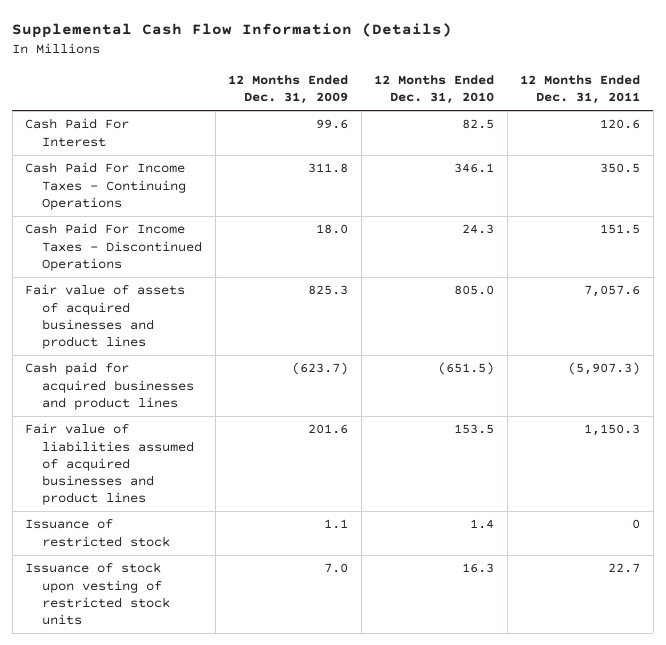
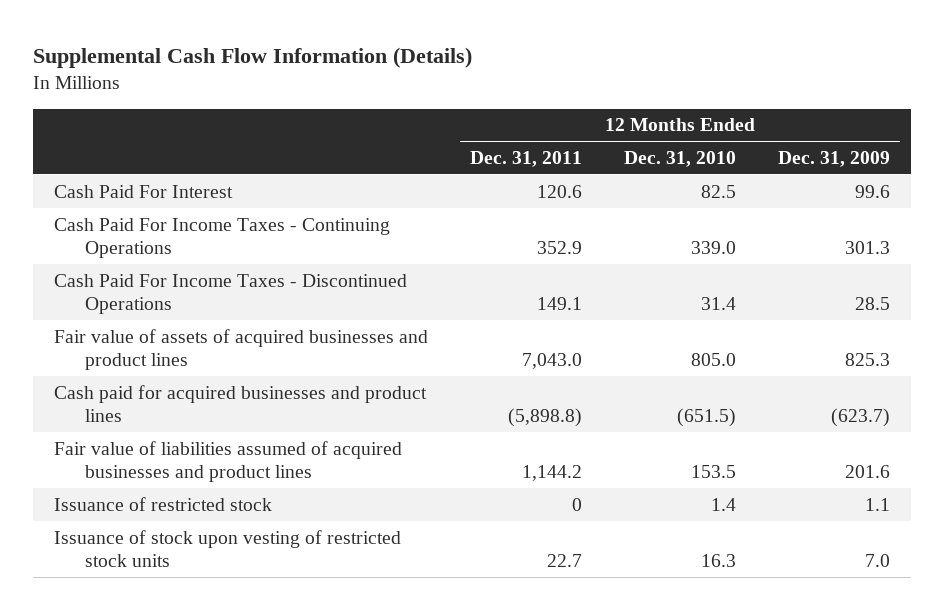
- | 12 Months Ended Dec. 31, 2009 | 12 Months Ended Dec. 31, 2010 | 12 Months Ended Dec. 31, 2011
+ | 12 Months Ended Dec. 31, 2011 | 12 Months Ended Dec. 31, 2010 | 12 Months Ended Dec. 31, 2009
- Cash Paid For Income Taxes - Continuing Operations | 311.8 | 346.1 | 350.5
- Cash Paid For Income Taxes - Discontinued Operations | 18.0 | 24.3 | 151.5
- Fair value of assets of acquired businesses and product lines | 825.3 | 805.0 | 7,057.6
- Cash paid for acquired businesses and product lines | (623.7) | (651.5) | (5,907.3)
- Fair value of liabilities assumed of acquired businesses and product lines | 201.6 | 153.5 | 1,150.3
+ Cash Paid For Income Taxes - Continuing Operations | 352.9 | 339.0 | 301.3
+ Cash Paid For Income Taxes - Discontinued Operations | 149.1 | 31.4 | 28.5
+ Fair value of assets of acquired businesses and product lines | 7,043.0 | 805.0 | 825.3
+ Cash paid for acquired businesses and product lines | (5,898.8) | (651.5) | (623.7)
+ Fair value of liabilities assumed of acquired businesses and product lines | 1,144.2 | 153.5 | 201.6

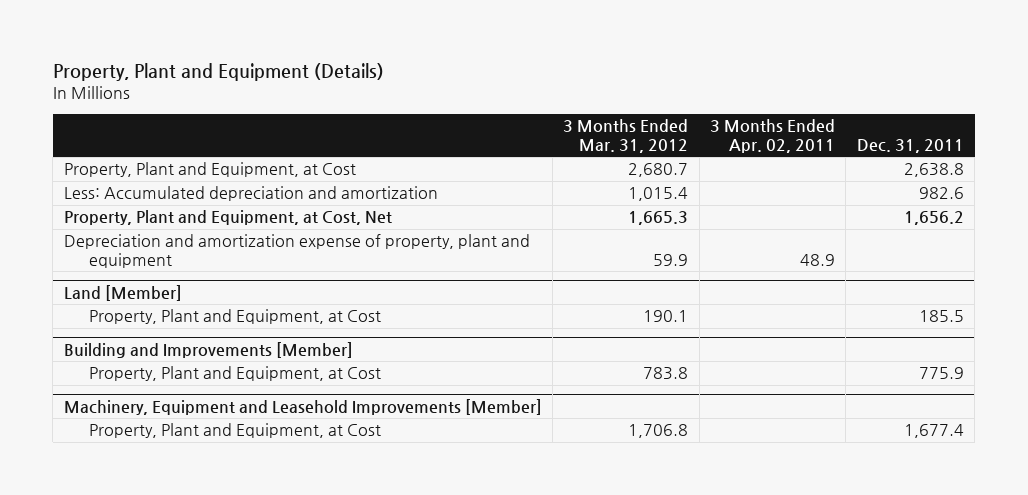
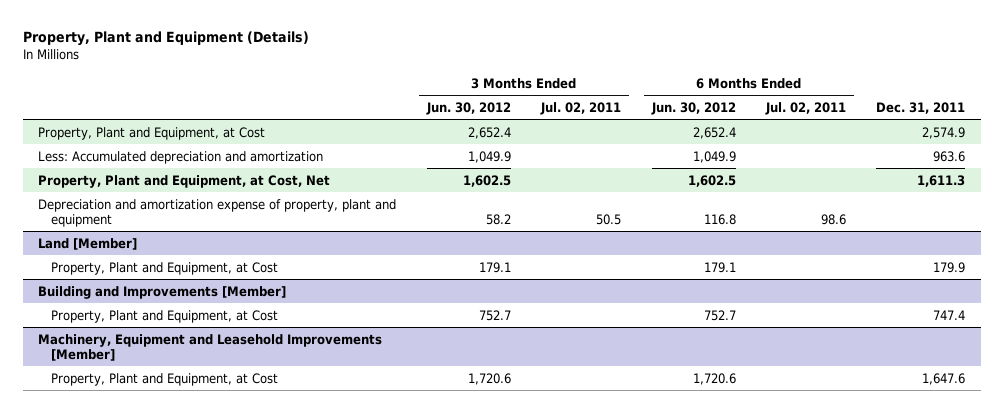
- | 3 Months Ended Mar. 31, 2012 | 3 Months Ended Apr. 02, 2011 | Dec. 31, 2011
+ | 3 Months Ended Jun. 30, 2012 | 3 Months Ended Jul. 02, 2011 | 6 Months Ended Jun. 30, 2012 | 6 Months Ended Jul. 02, 2011 | Dec. 31, 2011
- Property, Plant and Equipment, at Cost | 2,680.7 | | 2,638.8
- Less: Accumulated depreciation and amortization | 1,015.4 | | 982.6
- Property, Plant and Equipment, at Cost, Net | 1,665.3 | | 1,656.2
+ Property, Plant and Equipment, at Cost | 2,652.4 | | 2,652.4 | | 2,574.9
+ Less: Accumulated depreciation and amortization | 1,049.9 | | 1,049.9 | | 963.6
+ Property, Plant and Equipment, at Cost, Net | 1,602.5 | | 1,602.5 | | 1,611.3
@ Land [Member]
- Property, Plant and Equipment, at Cost | 190.1 | | 185.5
+ Property, Plant and Equipment, at Cost | 179.1 | | 179.1 | | 179.9
@ Building and Improvements [Member]
- Property, Plant and Equipment, at Cost | 783.8 | | 775.9
+ Property, Plant and Equipment, at Cost | 752.7 | | 752.7 | | 747.4
@ Machinery, Equipment and Leasehold Improvements [Member]
- Property, Plant and Equipment, at Cost | 1,706.8 | | 1,677.4
+ Property, Plant and Equipment, at Cost | 1,720.6 | | 1,720.6 | | 1,647.6

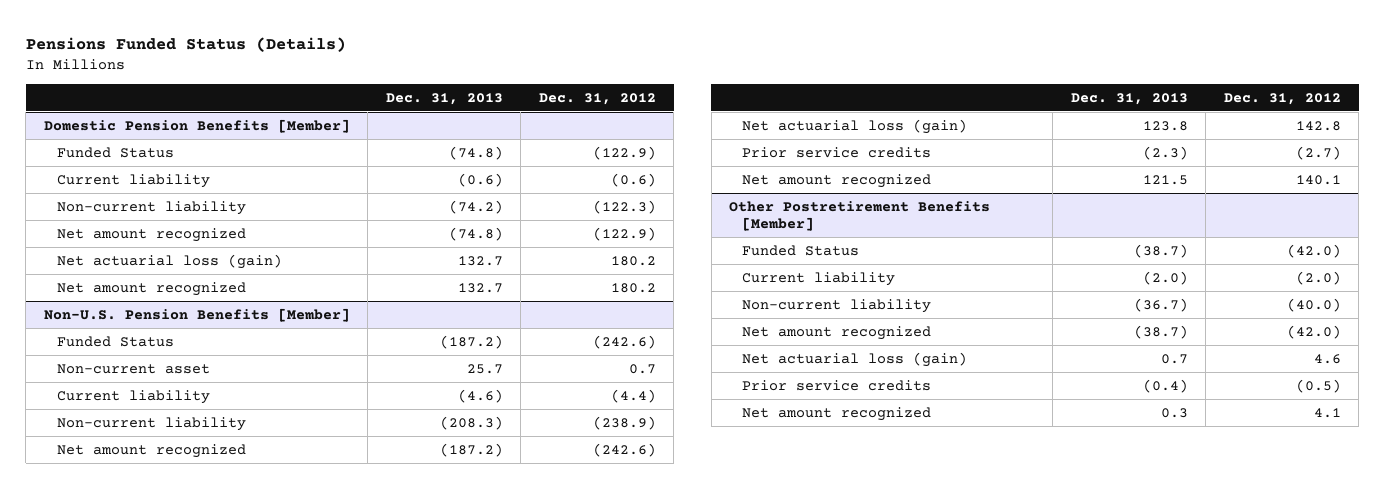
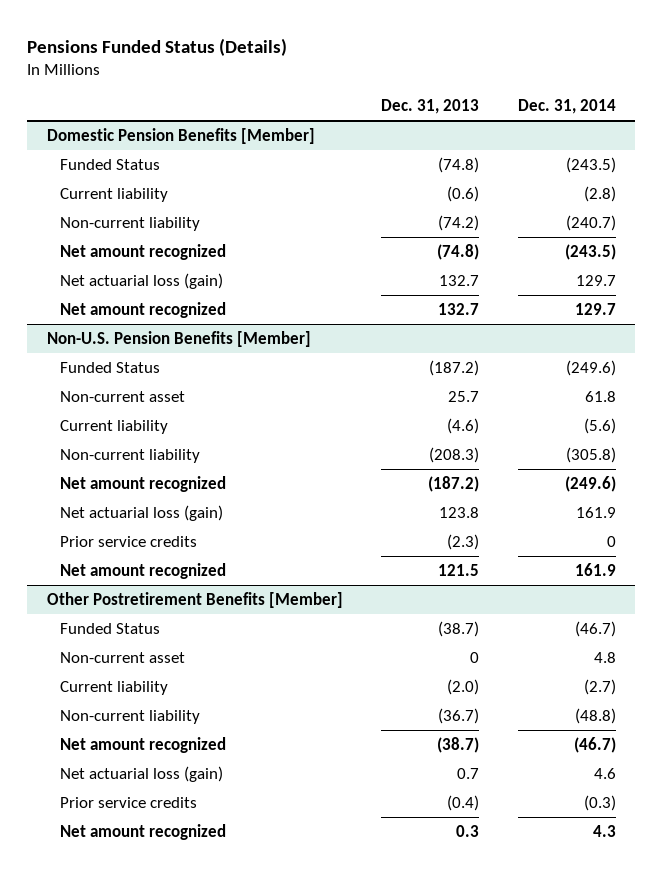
- | Dec. 31, 2013 | Dec. 31, 2012
+ | Dec. 31, 2013 | Dec. 31, 2014
@ Other Postretirement Benefits [Member]
+ Non-current asset | 0 | 4.8

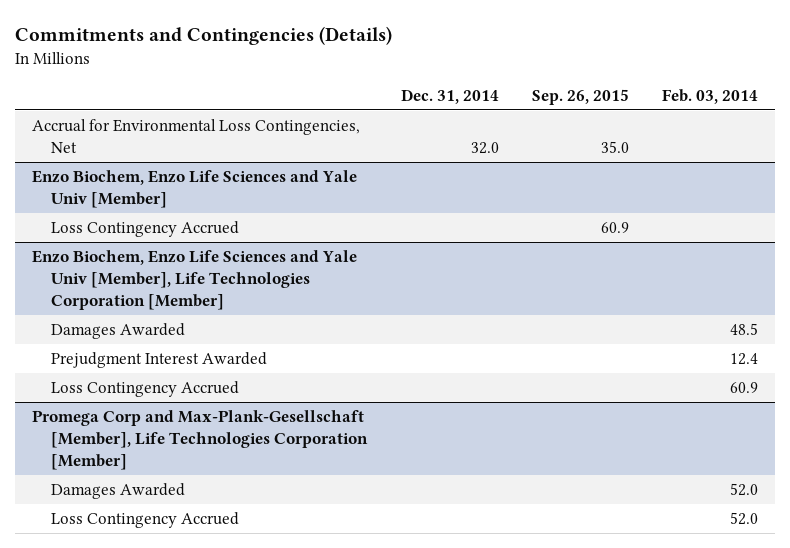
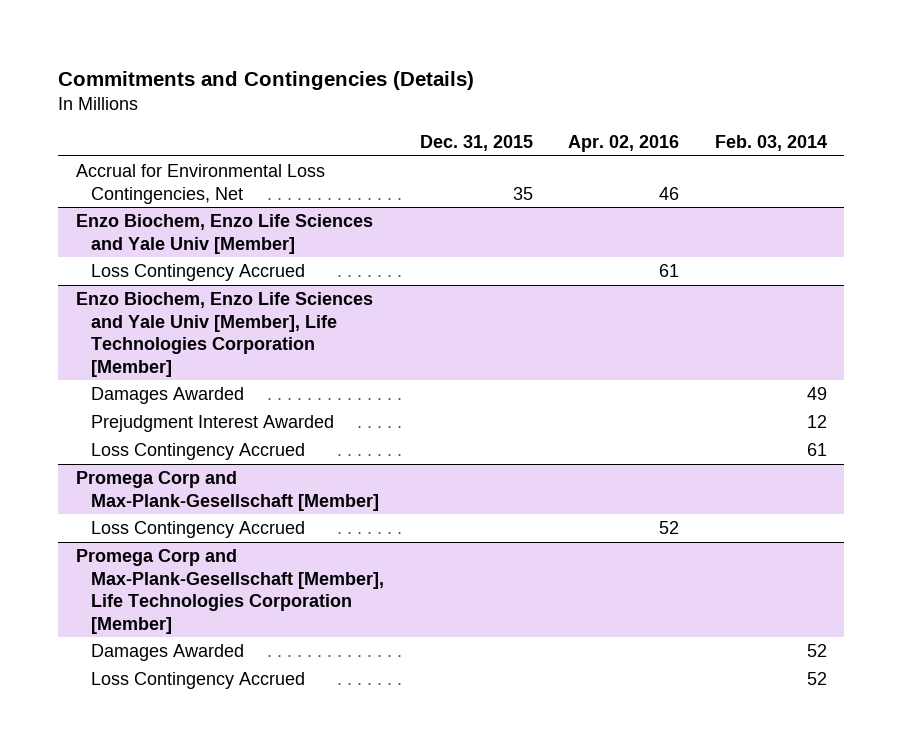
- | Dec. 31, 2014 | Sep. 26, 2015 | Feb. 03, 2014
+ | Dec. 31, 2015 | Apr. 02, 2016 | Feb. 03, 2014
@ Enzo Biochem, Enzo Life Sciences and Yale Univ [Member], Life Technologies Corporation [Member]
- Damages Awarded | | | 48.5
- Prejudgment Interest Awarded | | | 12.4
- Loss Contingency Accrued | | | 60.9
+ Damages Awarded | | | 49
+ Prejudgment Interest Awarded | | | 12
+ Loss Contingency Accrued | | | 61
+ Promega Corp and Max-Plank-Gesellschaft [Member]
+ Loss Contingency Accrued | | 52 |
@ Promega Corp and Max-Plank-Gesellschaft [Member], Life Technologies Corporation [Member]
- Damages Awarded | | | 52.0
- Loss Contingency Accrued | | | 52.0
+ Damages Awarded | | | 52
+ Loss Contingency Accrued | | | 52

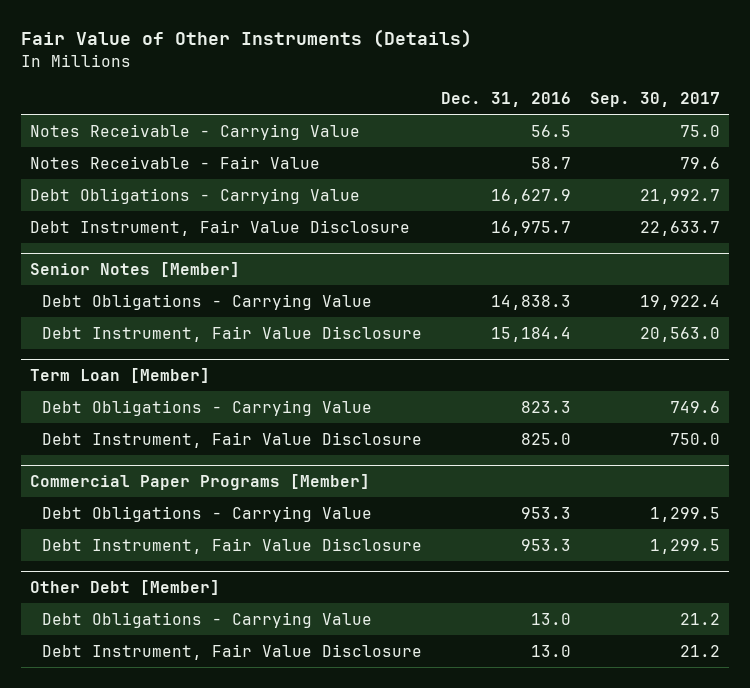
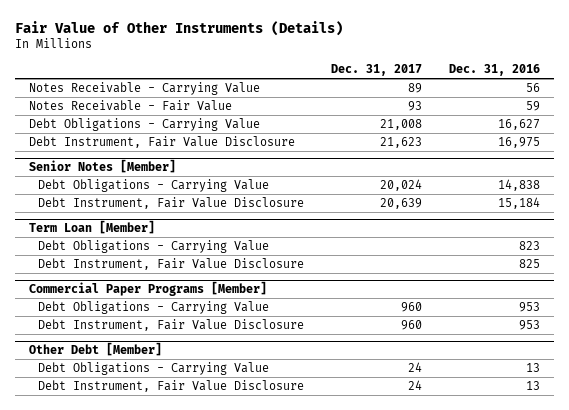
- | Dec. 31, 2016 | Sep. 30, 2017
+ | Dec. 31, 2017 | Dec. 31, 2016
- Notes Receivable - Carrying Value | 56.5 | 75.0
- Notes Receivable - Fair Value | 58.7 | 79.6
- Debt Obligations - Carrying Value | 16,627.9 | 21,992.7
- Debt Instrument, Fair Value Disclosure | 16,975.7 | 22,633.7
+ Notes Receivable - Carrying Value | 89 | 56
+ Notes Receivable - Fair Value | 93 | 59
+ Debt Obligations - Carrying Value | 21,008 | 16,627
+ Debt Instrument, Fair Value Disclosure | 21,623 | 16,975
@ Senior Notes [Member]
- Debt Obligations - Carrying Value | 14,838.3 | 19,922.4
- Debt Instrument, Fair Value Disclosure | 15,184.4 | 20,563.0
+ Debt Obligations - Carrying Value | 20,024 | 14,838
+ Debt Instrument, Fair Value Disclosure | 20,639 | 15,184
@ Term Loan [Member]
- Debt Obligations - Carrying Value | 823.3 | 749.6
- Debt Instrument, Fair Value Disclosure | 825.0 | 750.0
+ Debt Obligations - Carrying Value | | 823
+ Debt Instrument, Fair Value Disclosure | | 825
@ Commercial Paper Programs [Member]
- Debt Obligations - Carrying Value | 953.3 | 1,299.5
- Debt Instrument, Fair Value Disclosure | 953.3 | 1,299.5
+ Debt Obligations - Carrying Value | 960 | 953
+ Debt Instrument, Fair Value Disclosure | 960 | 953
@ Other Debt [Member]
- Debt Obligations - Carrying Value | 13.0 | 21.2
- Debt Instrument, Fair Value Disclosure | 13.0 | 21.2
+ Debt Obligations - Carrying Value | 24 | 13
+ Debt Instrument, Fair Value Disclosure | 24 | 13

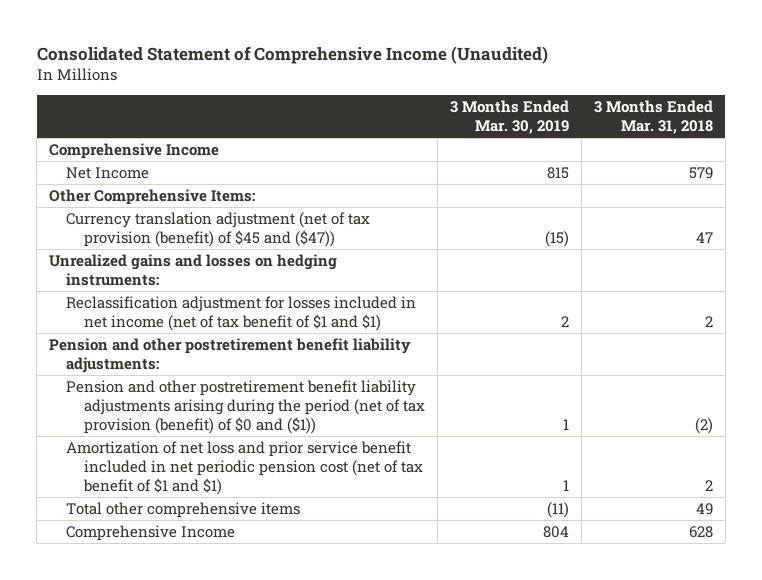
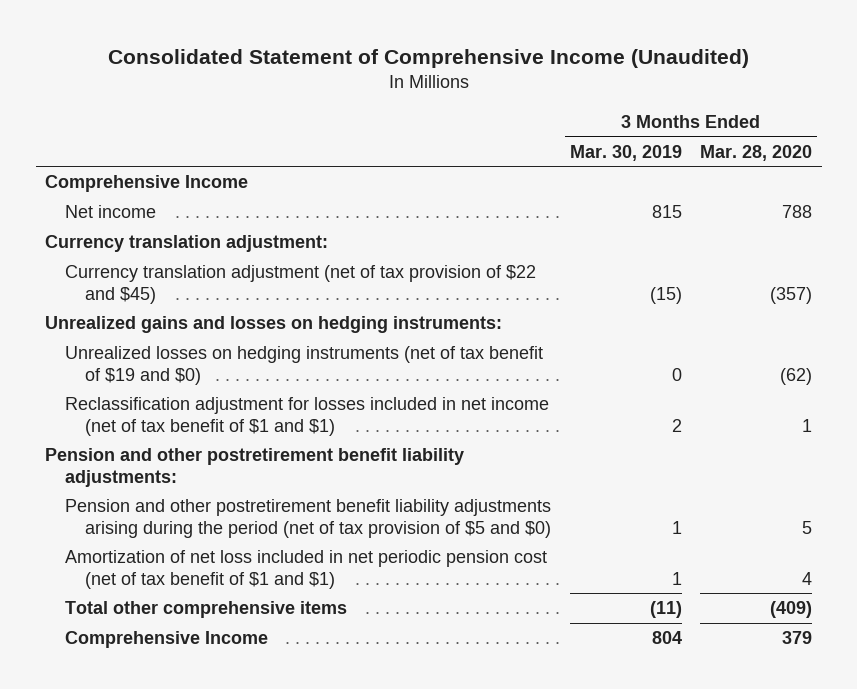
- | 3 Months Ended Mar. 30, 2019 | 3 Months Ended Mar. 31, 2018
+ | 3 Months Ended Mar. 30, 2019 | 3 Months Ended Mar. 28, 2020
- Net Income | 815 | 579
- Other Comprehensive Items:
- Currency translation adjustment (net of tax provision (benefit) of $45 and ($47)) | (15) | 47
+ Net income | 815 | 788
+ Currency translation adjustment:
+ Currency translation adjustment (net of tax provision of $22 and $45) | (15) | (357)
+ Unrealized losses on hedging instruments (net of tax benefit of $19 and $0) | 0 | (62)
- Pension and other postretirement benefit liability adjustments arising during the period (net of tax provision (benefit) of $0 and ($1)) | 1 | (2)
- Amortization of net loss and prior service benefit included in net periodic pension cost (net of tax benefit of $1 and $1) | 1 | 2
+ Pension and other postretirement benefit liability adjustments arising during the period (net of tax provision of $5 and $0) | 1 | 5
+ Amortization of net loss included in net periodic pension cost (net of tax benefit of $1 and $1) | 1 | 4

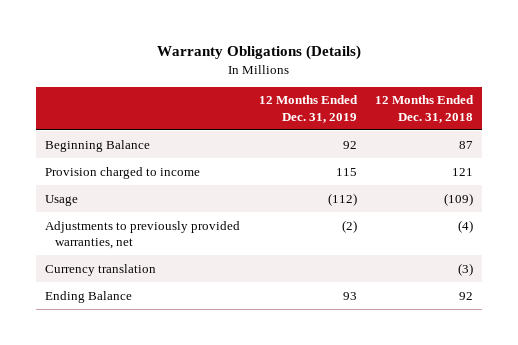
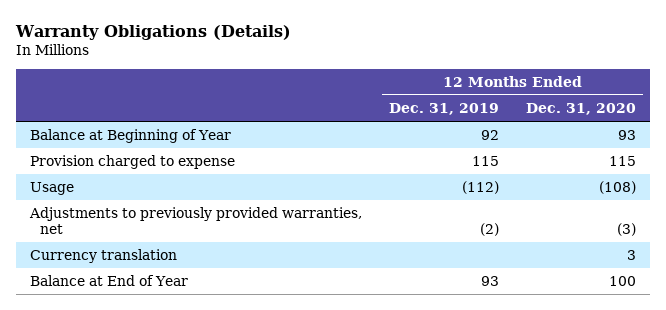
- | 12 Months Ended Dec. 31, 2019 | 12 Months Ended Dec. 31, 2018
+ | 12 Months Ended Dec. 31, 2019 | 12 Months Ended Dec. 31, 2020
- Beginning Balance | 92 | 87
- Provision charged to income | 115 | 121
+ Balance at Beginning of Year | 92 | 93
+ Provision charged to expense | 115 | 115
- Ending Balance | 93 | 92
+ Balance at End of Year | 93 | 100

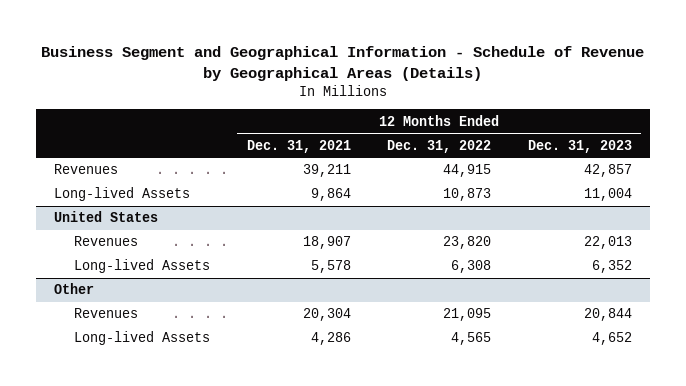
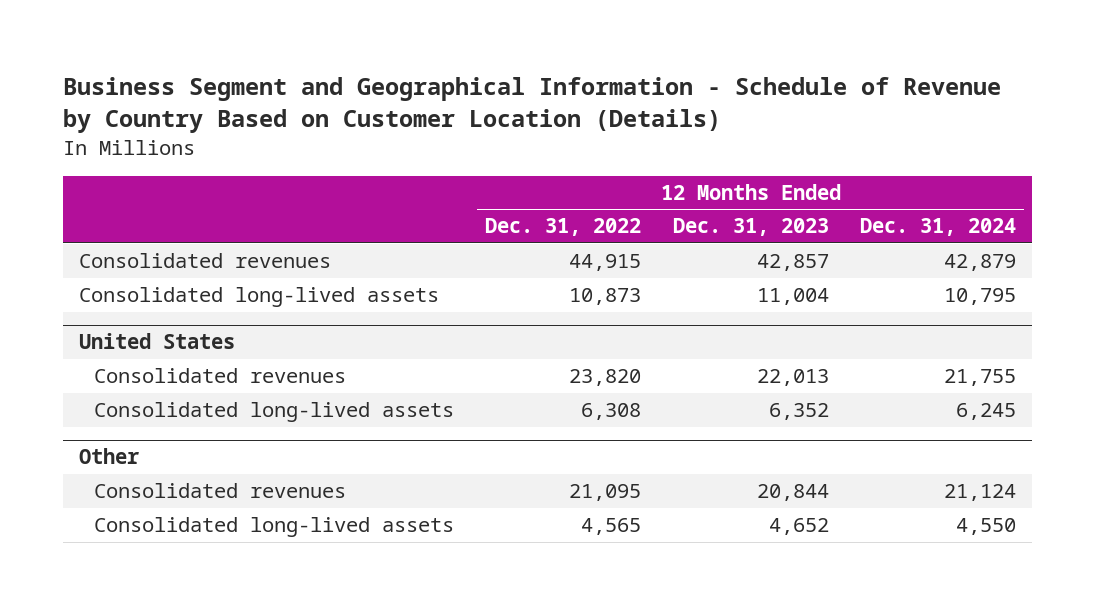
- Business Segment and Geographical Information - Schedule of Revenue by Geographical Areas (Details)
+ Business Segment and Geographical Information - Schedule of Revenue by Country Based on Customer Location (Details)
- | 12 Months Ended Dec. 31, 2021 | 12 Months Ended Dec. 31, 2022 | 12 Months Ended Dec. 31, 2023
+ | 12 Months Ended Dec. 31, 2022 | 12 Months Ended Dec. 31, 2023 | 12 Months Ended Dec. 31, 2024
- Revenues | 39,211 | 44,915 | 42,857
- Long-lived Assets | 9,864 | 10,873 | 11,004
+ Consolidated revenues | 44,915 | 42,857 | 42,879
+ Consolidated long-lived assets | 10,873 | 11,004 | 10,795
@ United States
- Revenues | 18,907 | 23,820 | 22,013
- Long-lived Assets | 5,578 | 6,308 | 6,352
+ Consolidated revenues | 23,820 | 22,013 | 21,755
+ Consolidated long-lived assets | 6,308 | 6,352 | 6,245
@ Other
- Revenues | 20,304 | 21,095 | 20,844
- Long-lived Assets | 4,286 | 4,565 | 4,652
+ Consolidated revenues | 21,095 | 20,844 | 21,124
+ Consolidated long-lived assets | 4,565 | 4,652 | 4,550

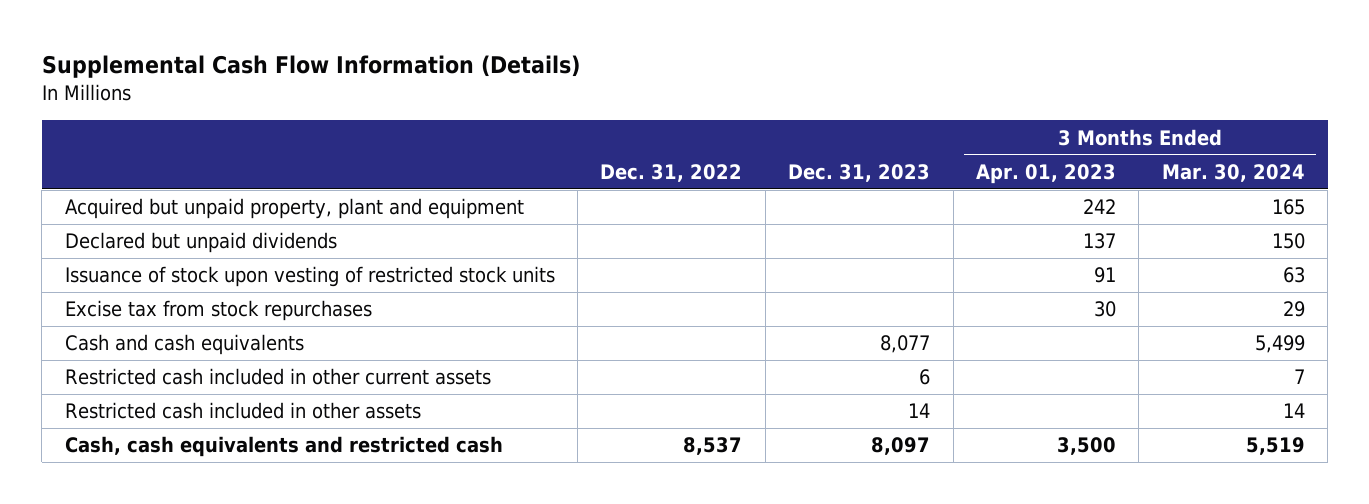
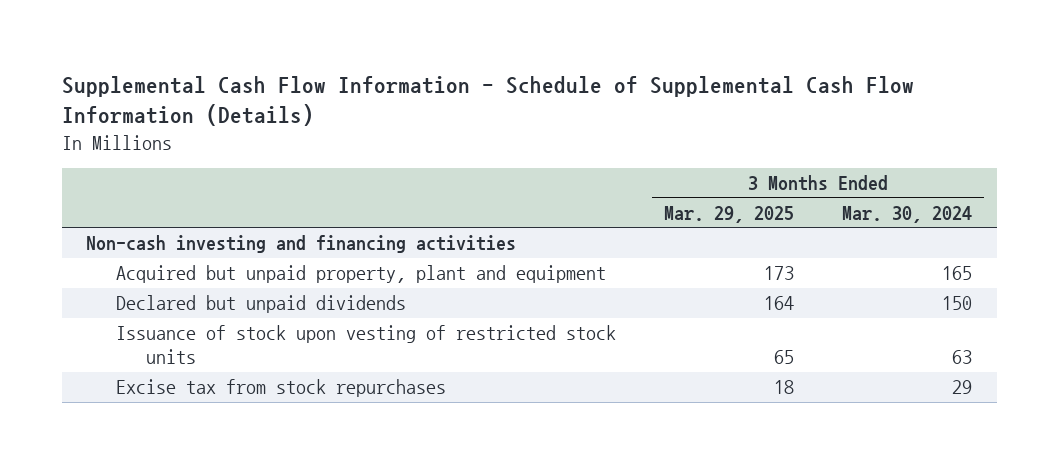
- Supplemental Cash Flow Information (Details)
+ Supplemental Cash Flow Information - Schedule of Supplemental Cash Flow Information (Details)
- | Dec. 31, 2022 | Dec. 31, 2023 | 3 Months Ended Apr. 01, 2023 | 3 Months Ended Mar. 30, 2024
+ | 3 Months Ended Mar. 29, 2025 | 3 Months Ended Mar. 30, 2024
+ Non-cash investing and financing activities
- Cash and cash equivalents | | 8,077 | | 5,499
- Restricted cash included in other current assets | | 6 | | 7
- Restricted cash included in other assets | | 14 | | 14
- Cash, cash equivalents and restricted cash | 8,537 | 8,097 | 3,500 | 5,519

